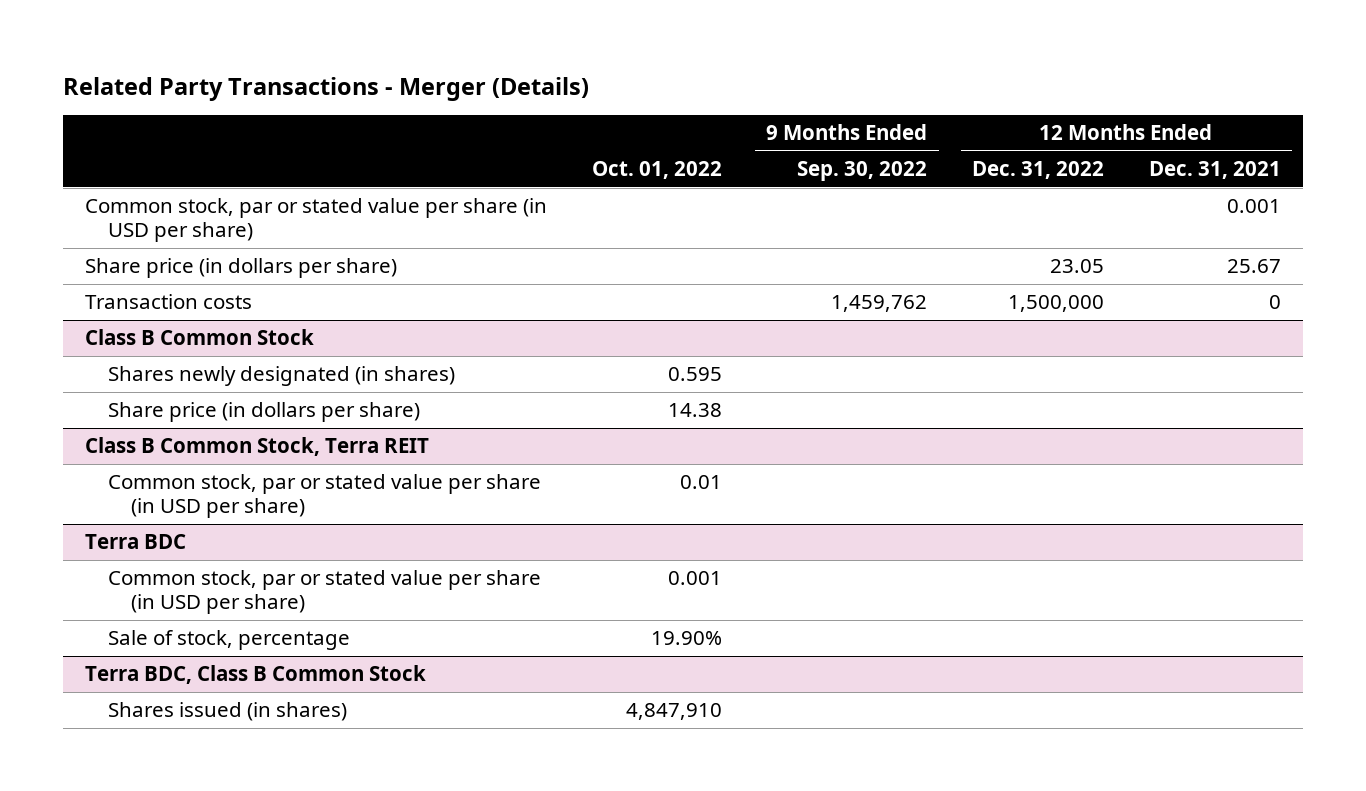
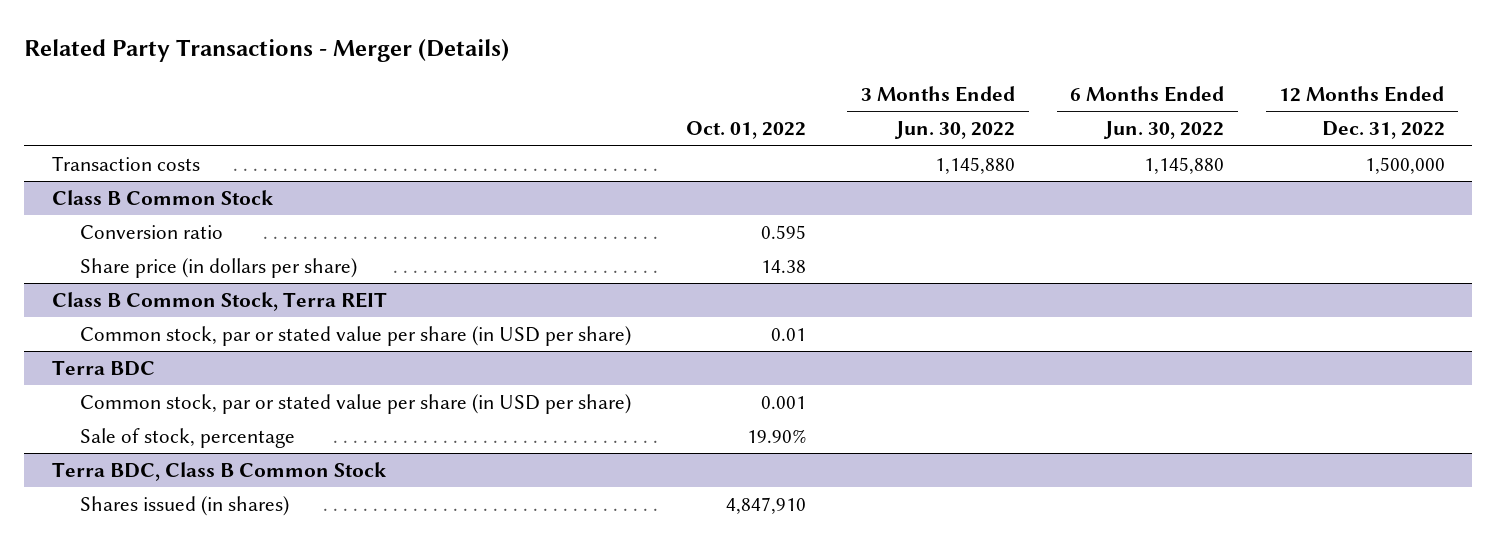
- | Oct. 01, 2022 | 9 Months Ended Sep. 30, 2022 | 12 Months Ended Dec. 31, 2022 | 12 Months Ended Dec. 31, 2021
+ | Oct. 01, 2022 | 3 Months Ended Jun. 30, 2022 | 6 Months Ended Jun. 30, 2022 | 12 Months Ended Dec. 31, 2022
- Common stock, par or stated value per share (in USD per share) | | | | 0.001
- Share price (in dollars per share) | | | 23.05 | 25.67
@ Class B Common Stock
- Shares newly designated (in shares) | 0.595 | | |
+ Conversion ratio | 0.595 | | |

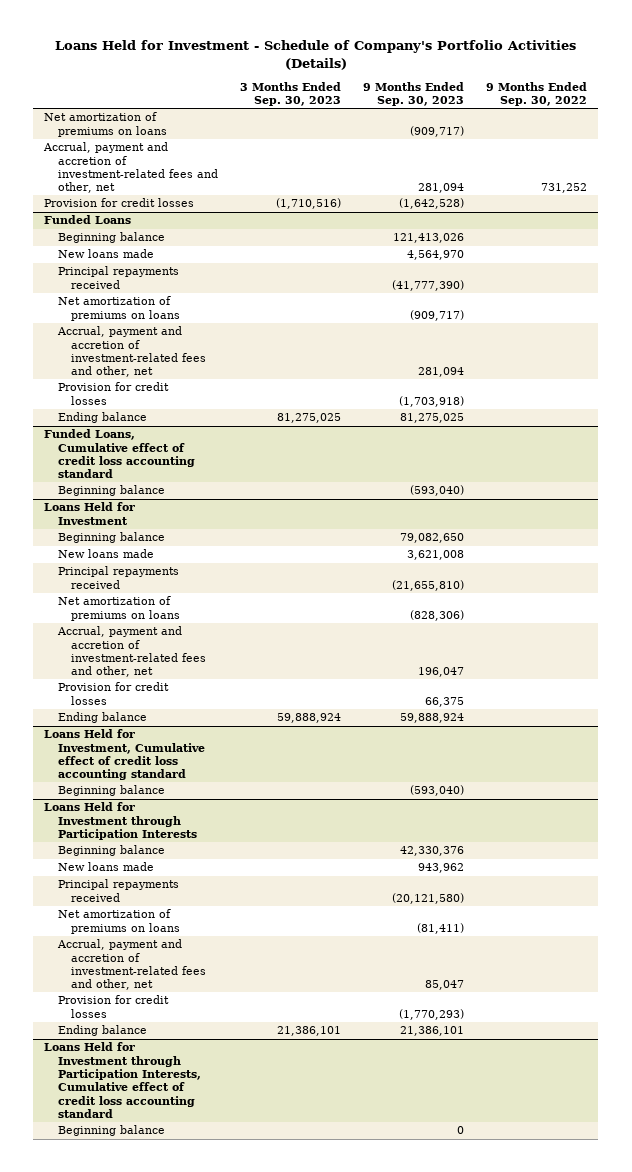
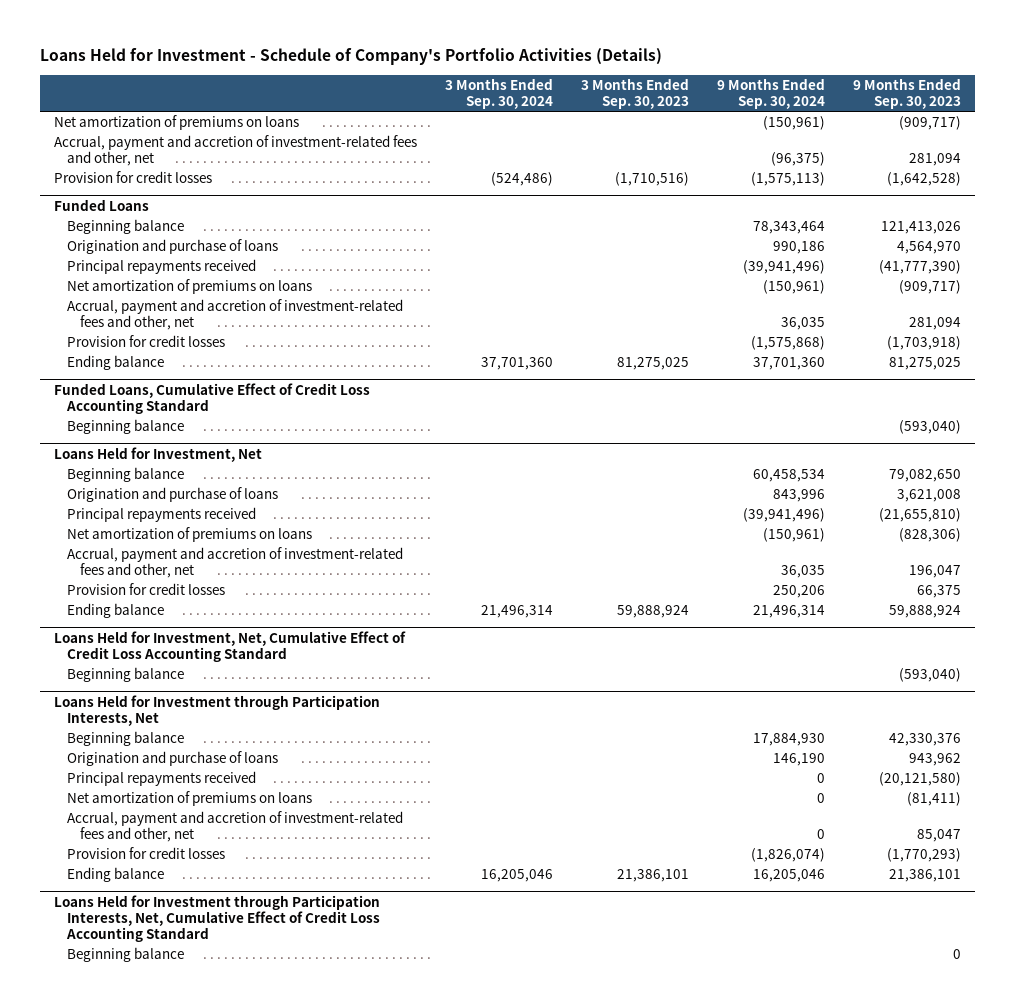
- | 3 Months Ended Sep. 30, 2023 | 9 Months Ended Sep. 30, 2023 | 9 Months Ended Sep. 30, 2022
+ | 3 Months Ended Sep. 30, 2024 | 3 Months Ended Sep. 30, 2023 | 9 Months Ended Sep. 30, 2024 | 9 Months Ended Sep. 30, 2023
@ Funded Loans
- New loans made | | 4,564,970 |
+ Origination and purchase of loans | | | 990,186 | 4,564,970
- Funded Loans, Cumulative effect of credit loss accounting standard
+ Funded Loans, Cumulative Effect of Credit Loss Accounting Standard
- Loans Held for Investment
+ Loans Held for Investment, Net
- New loans made | | 3,621,008 |
+ Origination and purchase of loans | | | 843,996 | 3,621,008
- Loans Held for Investment, Cumulative effect of credit loss accounting standard
+ Loans Held for Investment, Net, Cumulative Effect of Credit Loss Accounting Standard
- Loans Held for Investment through Participation Interests
+ Loans Held for Investment through Participation Interests, Net
- New loans made | | 943,962 |
+ Origination and purchase of loans | | | 146,190 | 943,962
- Loans Held for Investment through Participation Interests, Cumulative effect of credit loss accounting standard
+ Loans Held for Investment through Participation Interests, Net, Cumulative Effect of Credit Loss Accounting Standard

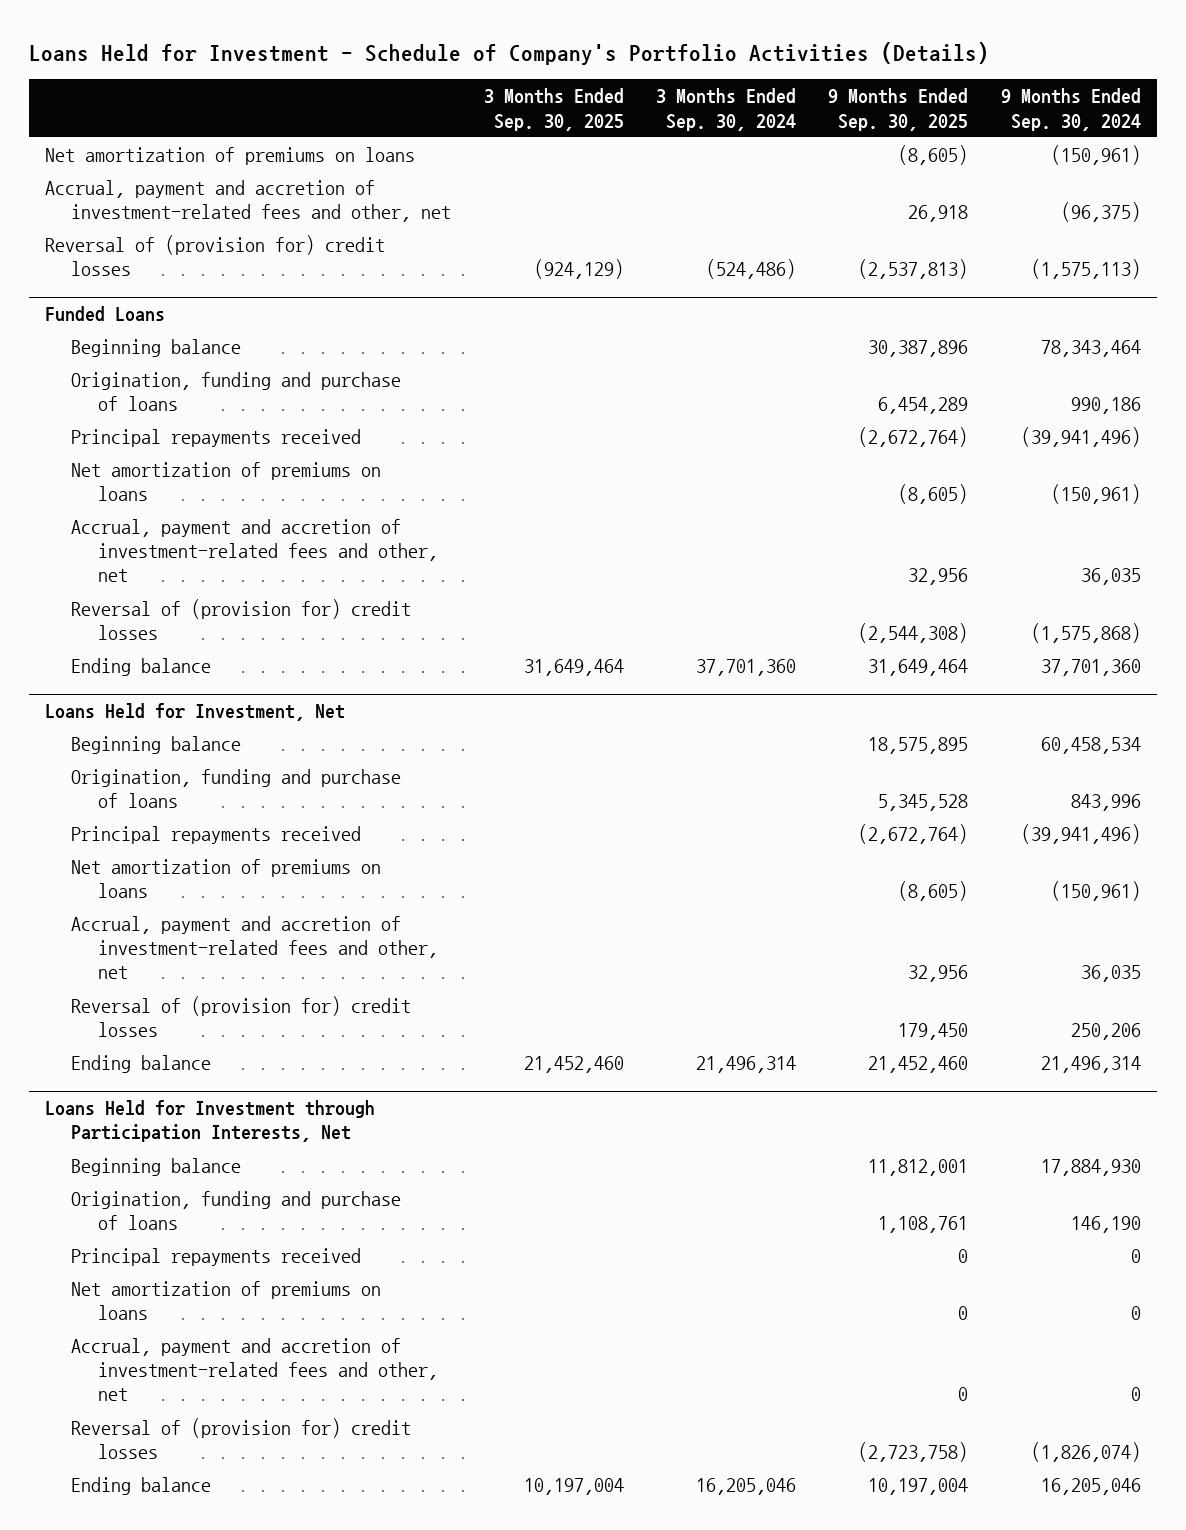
- | 3 Months Ended Sep. 30, 2024 | 3 Months Ended Sep. 30, 2023 | 9 Months Ended Sep. 30, 2024 | 9 Months Ended Sep. 30, 2023
+ | 3 Months Ended Sep. 30, 2025 | 3 Months Ended Sep. 30, 2024 | 9 Months Ended Sep. 30, 2025 | 9 Months Ended Sep. 30, 2024
- Provision for credit losses | (524,486) | (1,710,516) | (1,575,113) | (1,642,528)
+ Reversal of (provision for) credit losses | (924,129) | (524,486) | (2,537,813) | (1,575,113)
@ Funded Loans
- Origination and purchase of loans | | | 990,186 | 4,564,970
+ Origination, funding and purchase of loans | | | 6,454,289 | 990,186
- Provision for credit losses | | | (1,575,868) | (1,703,918)
+ Reversal of (provision for) credit losses | | | (2,544,308) | (1,575,868)
- Funded Loans, Cumulative Effect of Credit Loss Accounting Standard
- Beginning balance | | | | (593,040)
@ Loans Held for Investment, Net
- Origination and purchase of loans | | | 843,996 | 3,621,008
+ Origination, funding and purchase of loans | | | 5,345,528 | 843,996
- Provision for credit losses | | | 250,206 | 66,375
+ Reversal of (provision for) credit losses | | | 179,450 | 250,206
- Loans Held for Investment, Net, Cumulative Effect of Credit Loss Accounting Standard
- Beginning balance | | | | (593,040)
@ Loans Held for Investment through Participation Interests, Net
- Origination and purchase of loans | | | 146,190 | 943,962
+ Origination, funding and purchase of loans | | | 1,108,761 | 146,190
- Provision for credit losses | | | (1,826,074) | (1,770,293)
+ Reversal of (provision for) credit losses | | | (2,723,758) | (1,826,074)
- Loans Held for Investment through Participation Interests, Net, Cumulative Effect of Credit Loss Accounting Standard
- Beginning balance | | | | 0

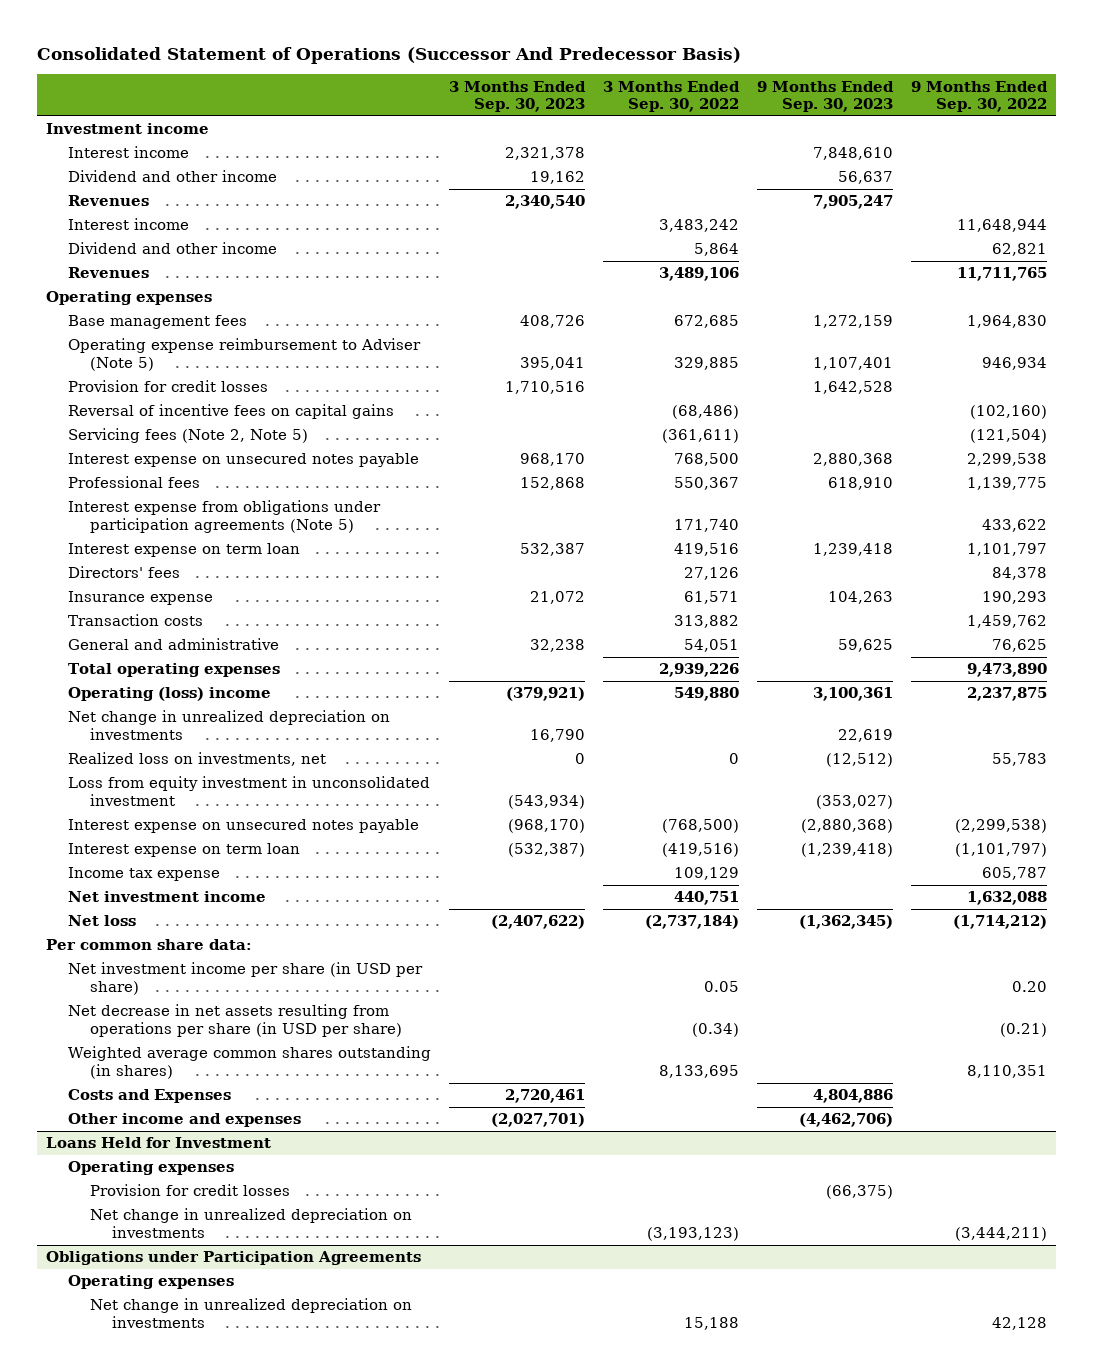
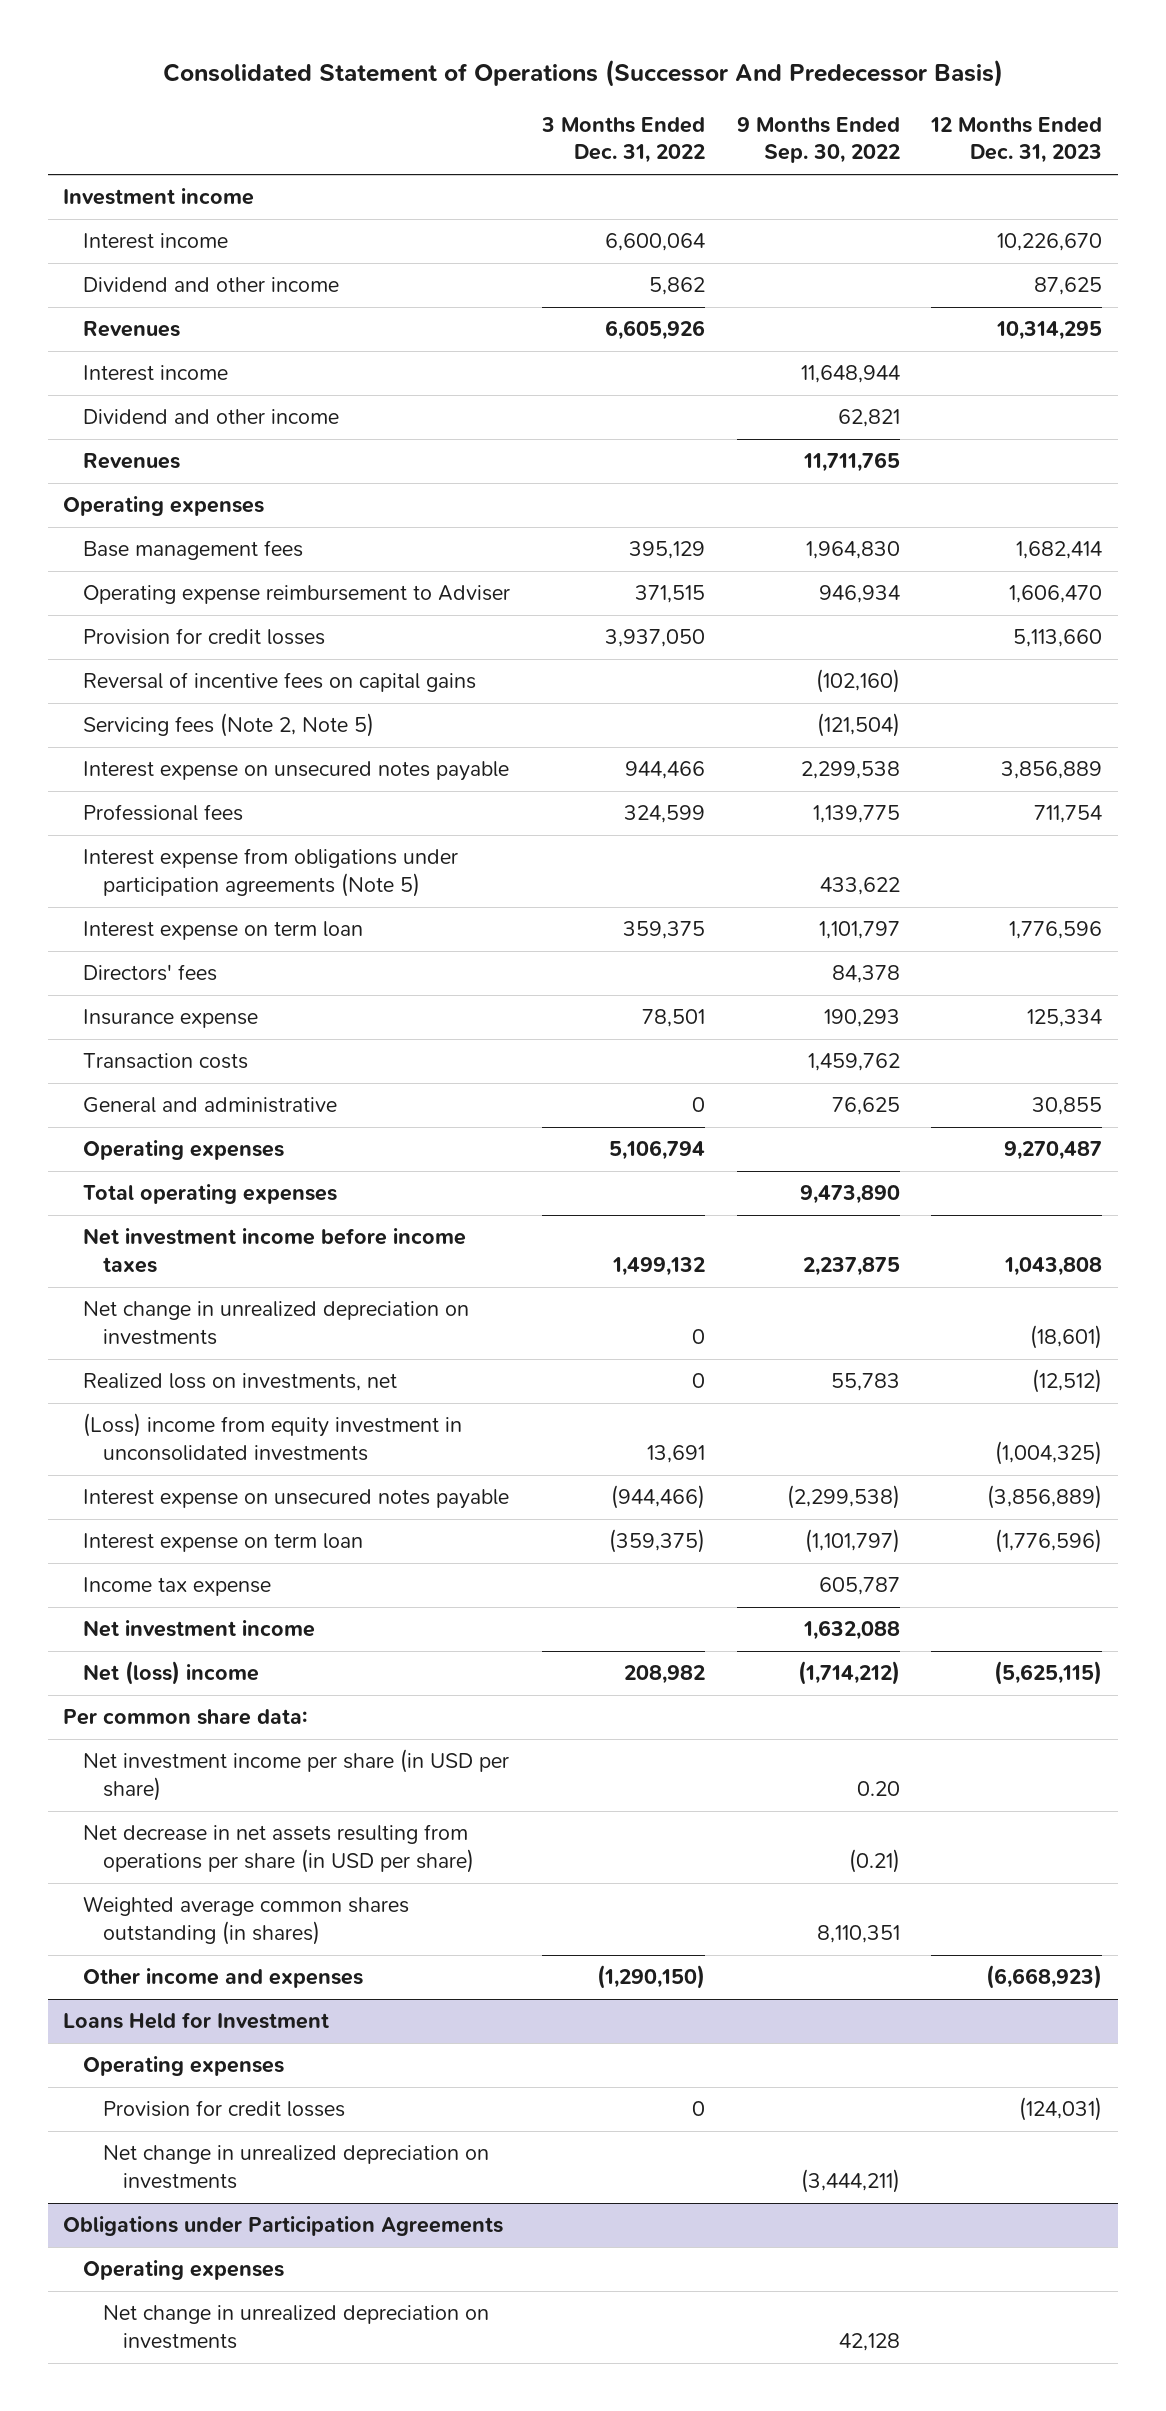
- | 3 Months Ended Sep. 30, 2023 | 3 Months Ended Sep. 30, 2022 | 9 Months Ended Sep. 30, 2023 | 9 Months Ended Sep. 30, 2022
+ | 3 Months Ended Dec. 31, 2022 | 9 Months Ended Sep. 30, 2022 | 12 Months Ended Dec. 31, 2023
- Operating expense reimbursement to Adviser (Note 5) | 395,041 | 329,885 | 1,107,401 | 946,934
+ Operating expense reimbursement to Adviser | 371,515 | 946,934 | 1,606,470
+ Operating expenses | 5,106,794 | | 9,270,487
- Operating (loss) income | (379,921) | 549,880 | 3,100,361 | 2,237,875
+ Net investment income before income taxes | 1,499,132 | 2,237,875 | 1,043,808
- Loss from equity investment in unconsolidated investment | (543,934) | | (353,027) |
+ (Loss) income from equity investment in unconsolidated investments | 13,691 | | (1,004,325)
- Net loss | (2,407,622) | (2,737,184) | (1,362,345) | (1,714,212)
+ Net (loss) income | 208,982 | (1,714,212) | (5,625,115)
- Costs and Expenses | 2,720,461 | | 4,804,886 |

